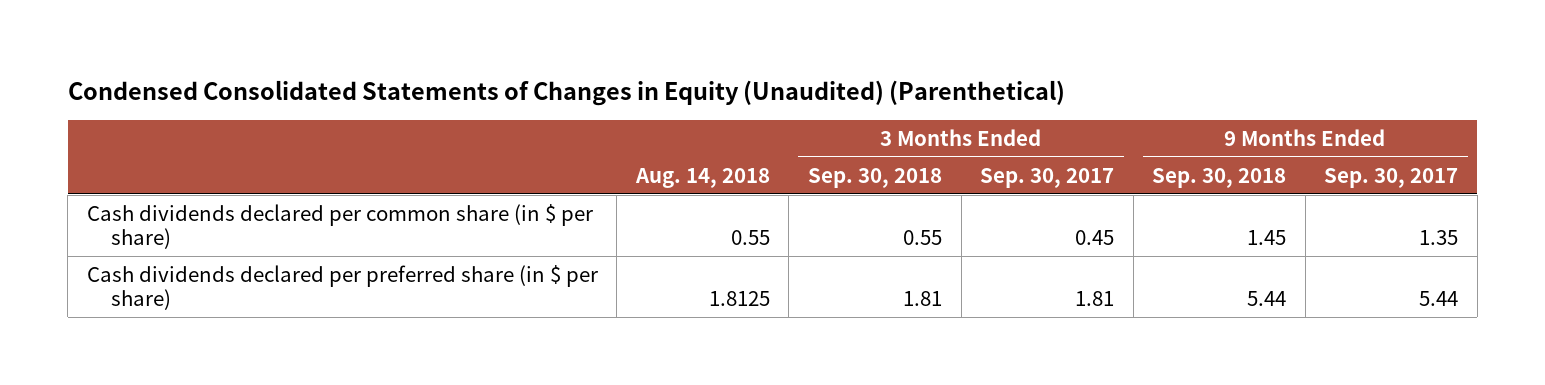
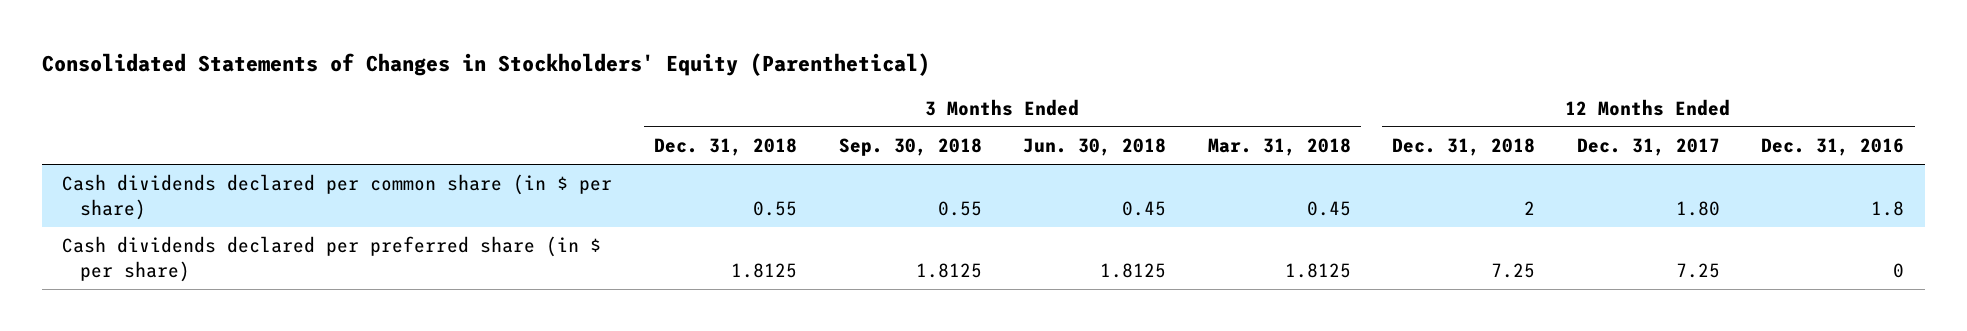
- Condensed Consolidated Statements of Changes in Equity (Unaudited) (Parenthetical)
+ Consolidated Statements of Changes in Stockholders' Equity (Parenthetical)
- | Aug. 14, 2018 | 3 Months Ended Sep. 30, 2018 | 3 Months Ended Sep. 30, 2017 | 9 Months Ended Sep. 30, 2018 | 9 Months Ended Sep. 30, 2017
+ | 3 Months Ended Dec. 31, 2018 | 3 Months Ended Sep. 30, 2018 | 3 Months Ended Jun. 30, 2018 | 3 Months Ended Mar. 31, 2018 | 12 Months Ended Dec. 31, 2018 | 12 Months Ended Dec. 31, 2017 | 12 Months Ended Dec. 31, 2016
- Cash dividends declared per preferred share (in $ per share) | 1.8125 | 1.81 | 1.81 | 5.44 | 5.44
+ Cash dividends declared per preferred share (in $ per share) | 1.8125 | 1.8125 | 1.8125 | 1.8125 | 7.25 | 7.25 | 0

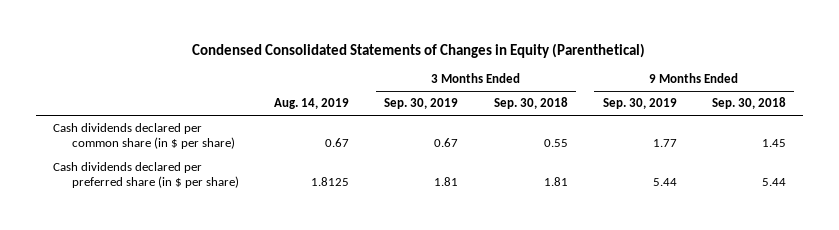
- Consolidated Statements of Changes in Stockholders' Equity (Parenthetical)
+ Condensed Consolidated Statements of Changes in Equity (Parenthetical)
- | 3 Months Ended Dec. 31, 2018 | 3 Months Ended Sep. 30, 2018 | 3 Months Ended Jun. 30, 2018 | 3 Months Ended Mar. 31, 2018 | 12 Months Ended Dec. 31, 2018 | 12 Months Ended Dec. 31, 2017 | 12 Months Ended Dec. 31, 2016
+ | Aug. 14, 2019 | 3 Months Ended Sep. 30, 2019 | 3 Months Ended Sep. 30, 2018 | 9 Months Ended Sep. 30, 2019 | 9 Months Ended Sep. 30, 2018
- Cash dividends declared per preferred share (in $ per share) | 1.8125 | 1.8125 | 1.8125 | 1.8125 | 7.25 | 7.25 | 0
+ Cash dividends declared per preferred share (in $ per share) | 1.8125 | 1.81 | 1.81 | 5.44 | 5.44

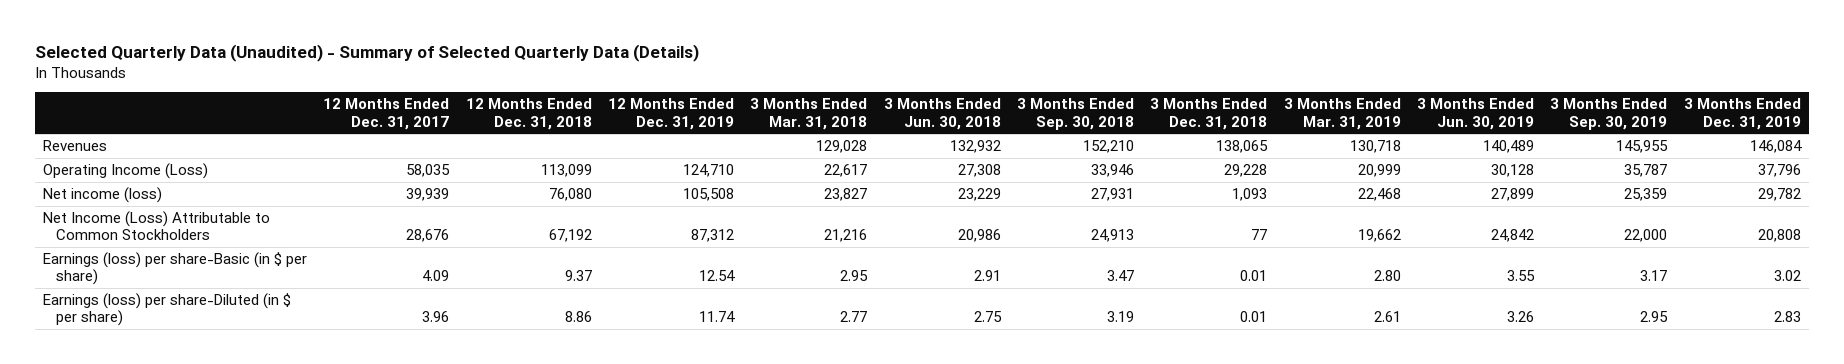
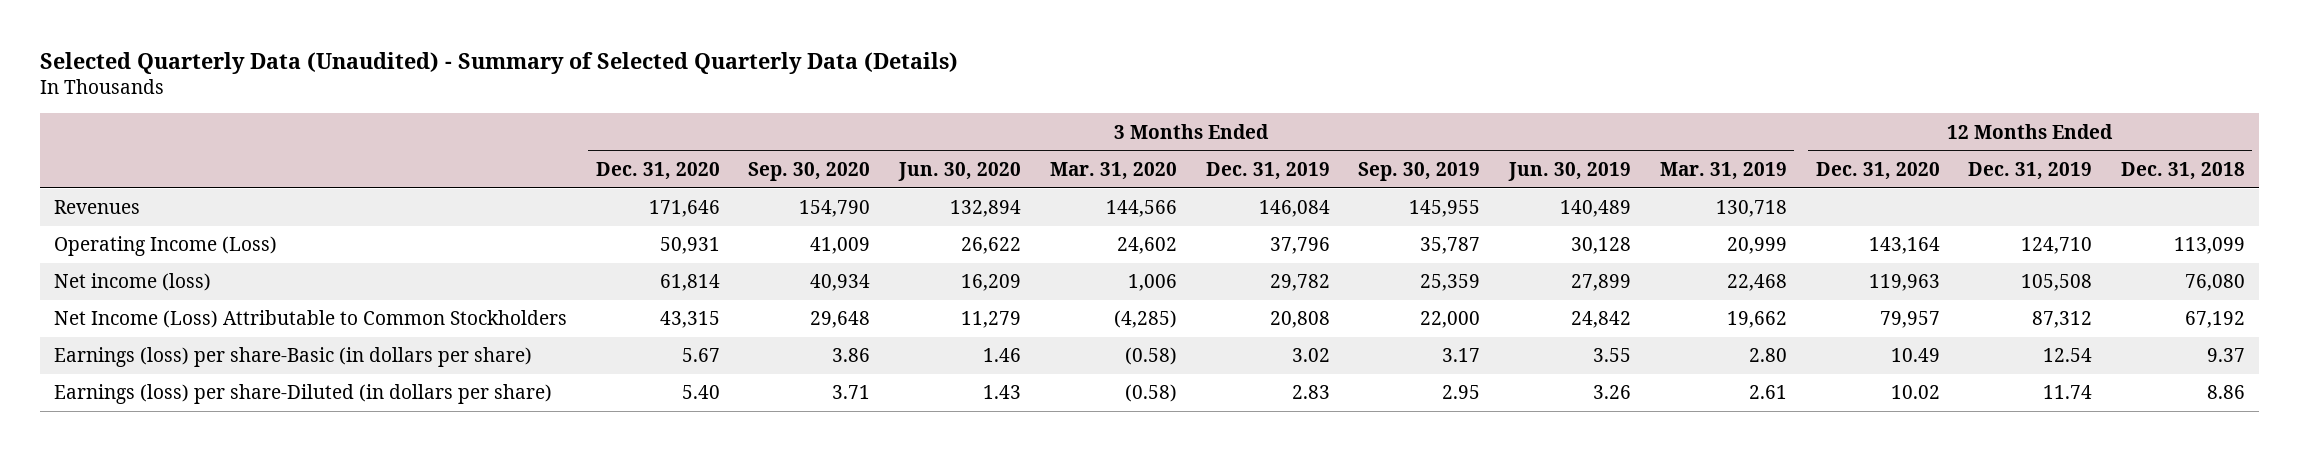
- | 12 Months Ended Dec. 31, 2017 | 12 Months Ended Dec. 31, 2018 | 12 Months Ended Dec. 31, 2019 | 3 Months Ended Mar. 31, 2018 | 3 Months Ended Jun. 30, 2018 | 3 Months Ended Sep. 30, 2018 | 3 Months Ended Dec. 31, 2018 | 3 Months Ended Mar. 31, 2019 | 3 Months Ended Jun. 30, 2019 | 3 Months Ended Sep. 30, 2019 | 3 Months Ended Dec. 31, 2019
+ | 3 Months Ended Dec. 31, 2020 | 3 Months Ended Sep. 30, 2020 | 3 Months Ended Jun. 30, 2020 | 3 Months Ended Mar. 31, 2020 | 3 Months Ended Dec. 31, 2019 | 3 Months Ended Sep. 30, 2019 | 3 Months Ended Jun. 30, 2019 | 3 Months Ended Mar. 31, 2019 | 12 Months Ended Dec. 31, 2020 | 12 Months Ended Dec. 31, 2019 | 12 Months Ended Dec. 31, 2018
- Earnings (loss) per share-Basic (in $ per share) | 4.09 | 9.37 | 12.54 | 2.95 | 2.91 | 3.47 | 0.01 | 2.80 | 3.55 | 3.17 | 3.02
- Earnings (loss) per share-Diluted (in $ per share) | 3.96 | 8.86 | 11.74 | 2.77 | 2.75 | 3.19 | 0.01 | 2.61 | 3.26 | 2.95 | 2.83
+ Earnings (loss) per share-Basic (in dollars per share) | 5.67 | 3.86 | 1.46 | (0.58) | 3.02 | 3.17 | 3.55 | 2.80 | 10.49 | 12.54 | 9.37
+ Earnings (loss) per share-Diluted (in dollars per share) | 5.40 | 3.71 | 1.43 | (0.58) | 2.83 | 2.95 | 3.26 | 2.61 | 10.02 | 11.74 | 8.86

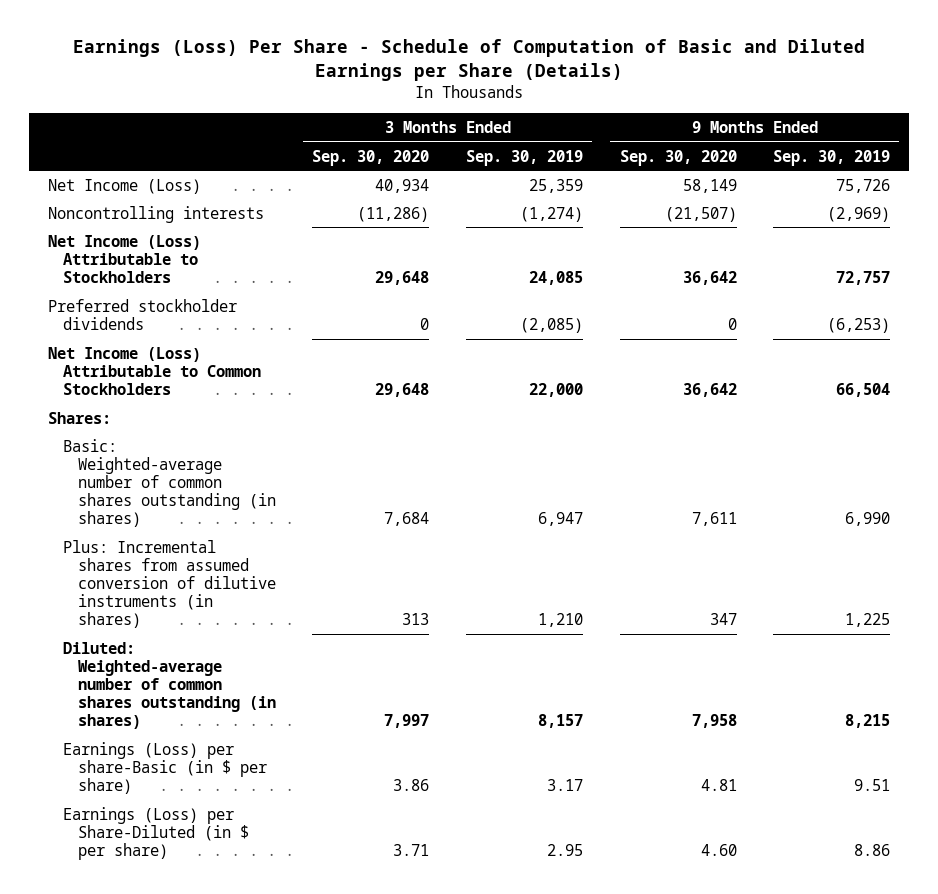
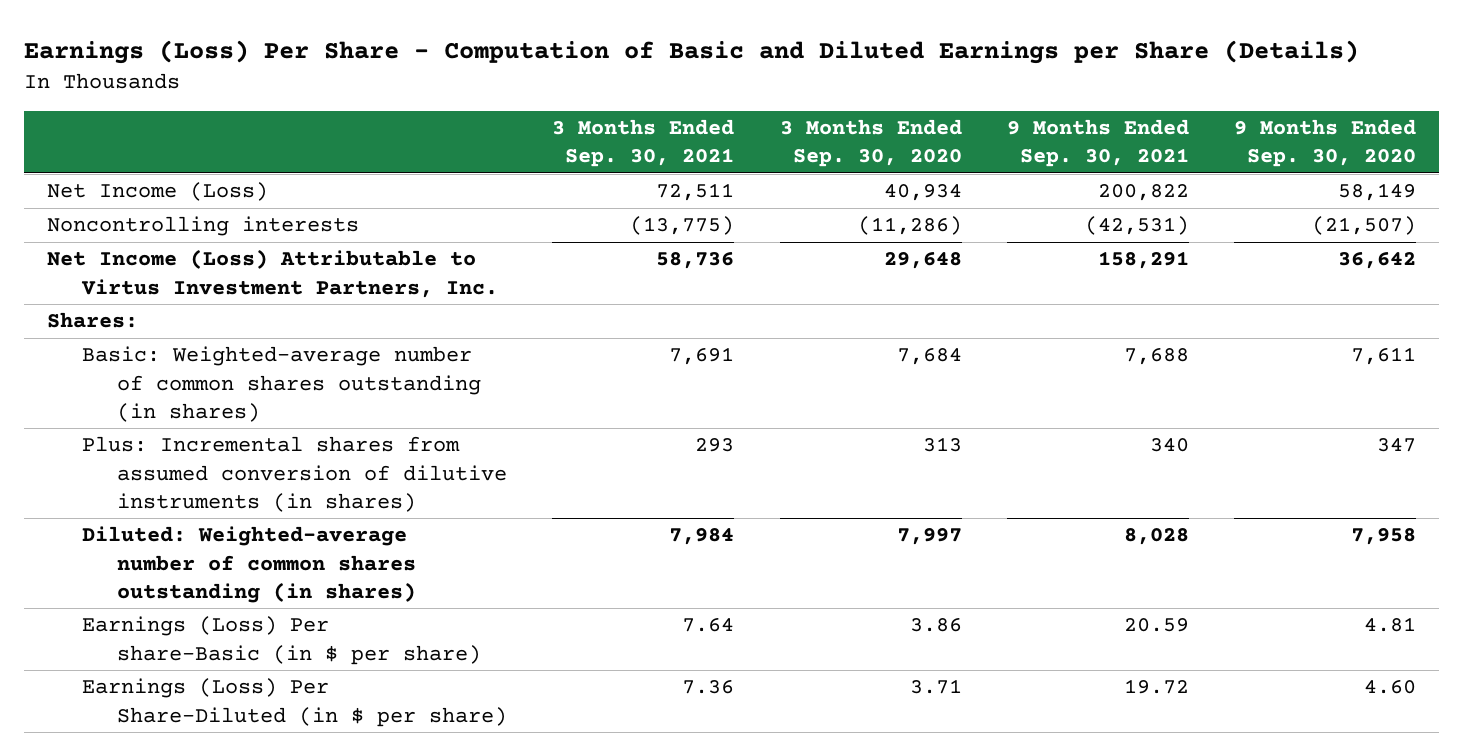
- Earnings (Loss) Per Share - Schedule of Computation of Basic and Diluted Earnings per Share (Details)
+ Earnings (Loss) Per Share - Computation of Basic and Diluted Earnings per Share (Details)
- | 3 Months Ended Sep. 30, 2020 | 3 Months Ended Sep. 30, 2019 | 9 Months Ended Sep. 30, 2020 | 9 Months Ended Sep. 30, 2019
+ | 3 Months Ended Sep. 30, 2021 | 3 Months Ended Sep. 30, 2020 | 9 Months Ended Sep. 30, 2021 | 9 Months Ended Sep. 30, 2020
- Net Income (Loss) Attributable to Stockholders | 29,648 | 24,085 | 36,642 | 72,757
- Preferred stockholder dividends | 0 | (2,085) | 0 | (6,253)
- Net Income (Loss) Attributable to Common Stockholders | 29,648 | 22,000 | 36,642 | 66,504
+ Net Income (Loss) Attributable to Virtus Investment Partners, Inc. | 58,736 | 29,648 | 158,291 | 36,642
- Earnings (Loss) per share-Basic (in $ per share) | 3.86 | 3.17 | 4.81 | 9.51
- Earnings (Loss) per Share-Diluted (in $ per share) | 3.71 | 2.95 | 4.60 | 8.86
+ Earnings (Loss) Per share-Basic (in $ per share) | 7.64 | 3.86 | 20.59 | 4.81
+ Earnings (Loss) Per Share-Diluted (in $ per share) | 7.36 | 3.71 | 19.72 | 4.60

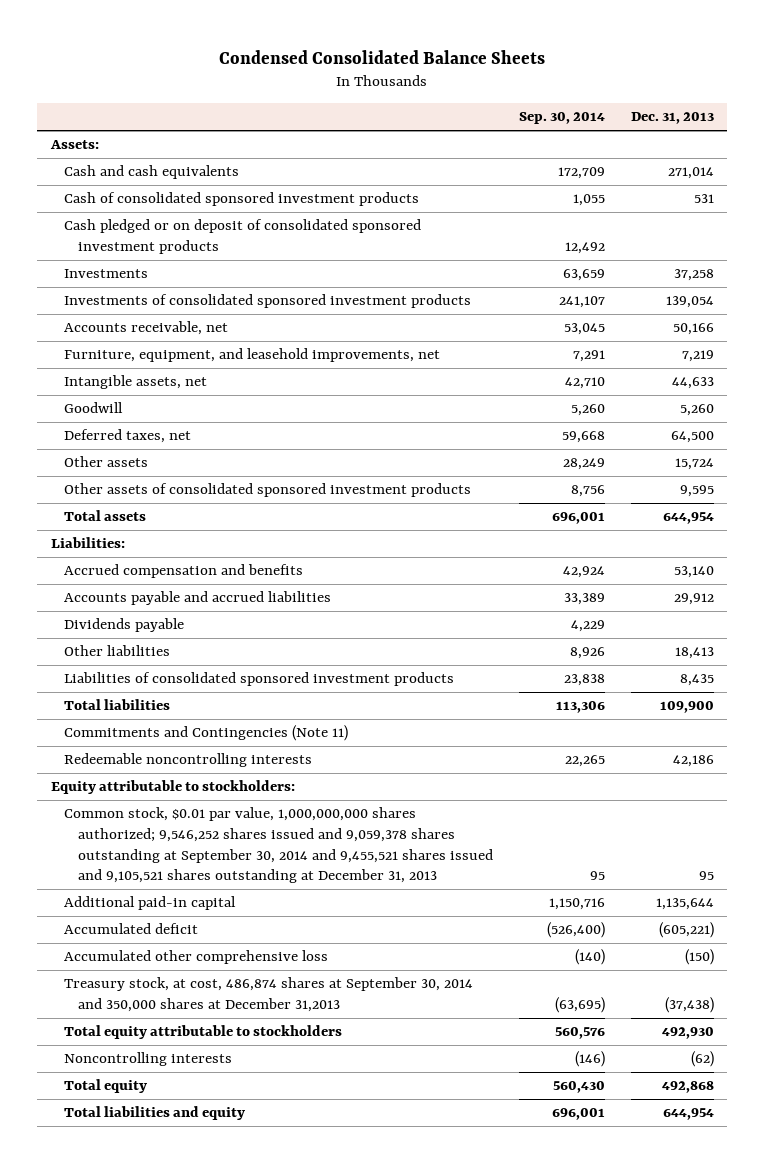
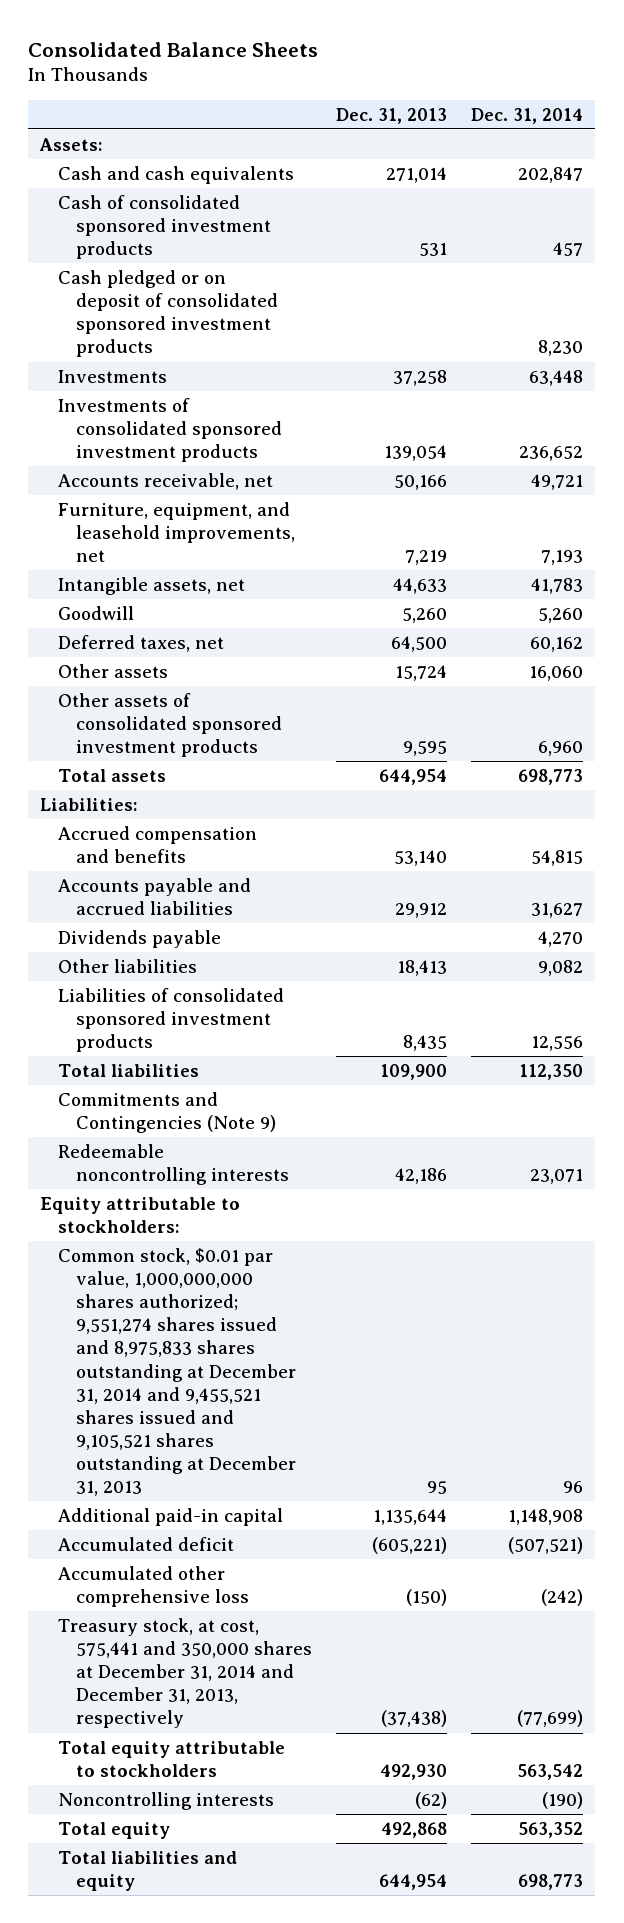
- Condensed Consolidated Balance Sheets
+ Consolidated Balance Sheets
- | Sep. 30, 2014 | Dec. 31, 2013
+ | Dec. 31, 2013 | Dec. 31, 2014
- Commitments and Contingencies (Note 11)
+ Commitments and Contingencies (Note 9)
- Common stock, $0.01 par value, 1,000,000,000 shares authorized; 9,546,252 shares issued and 9,059,378 shares outstanding at September 30, 2014 and 9,455,521 shares issued and 9,105,521 shares outstanding at December 31, 2013 | 95 | 95
+ Common stock, $0.01 par value, 1,000,000,000 shares authorized; 9,551,274 shares issued and 8,975,833 shares outstanding at December 31, 2014 and 9,455,521 shares issued and 9,105,521 shares outstanding at December 31, 2013 | 95 | 96
- Treasury stock, at cost, 486,874 shares at September 30, 2014 and 350,000 shares at December 31,2013 | (63,695) | (37,438)
+ Treasury stock, at cost, 575,441 and 350,000 shares at December 31, 2014 and December 31, 2013, respectively | (37,438) | (77,699)

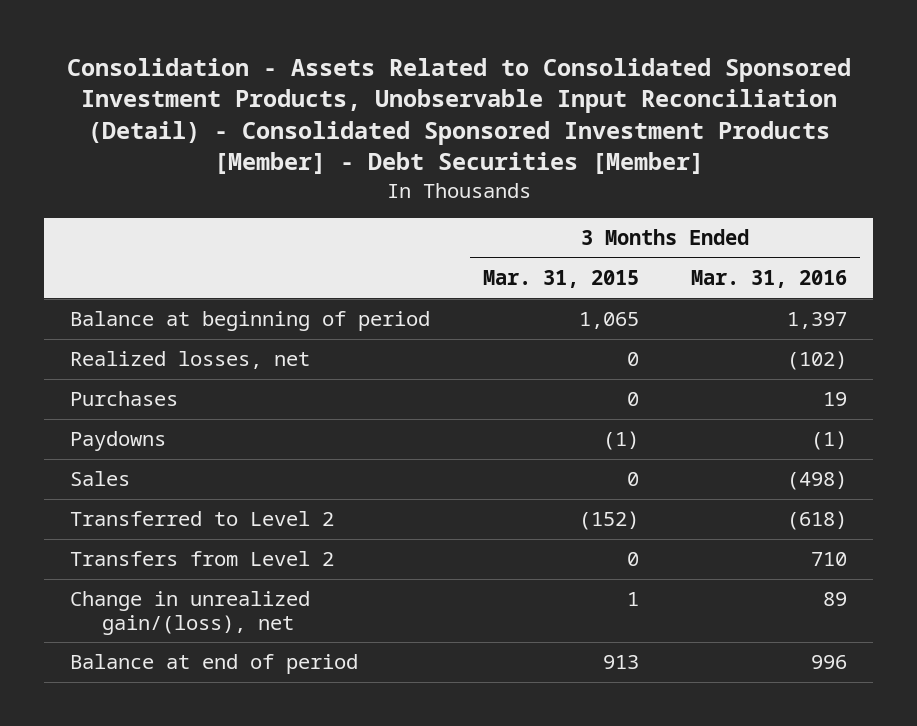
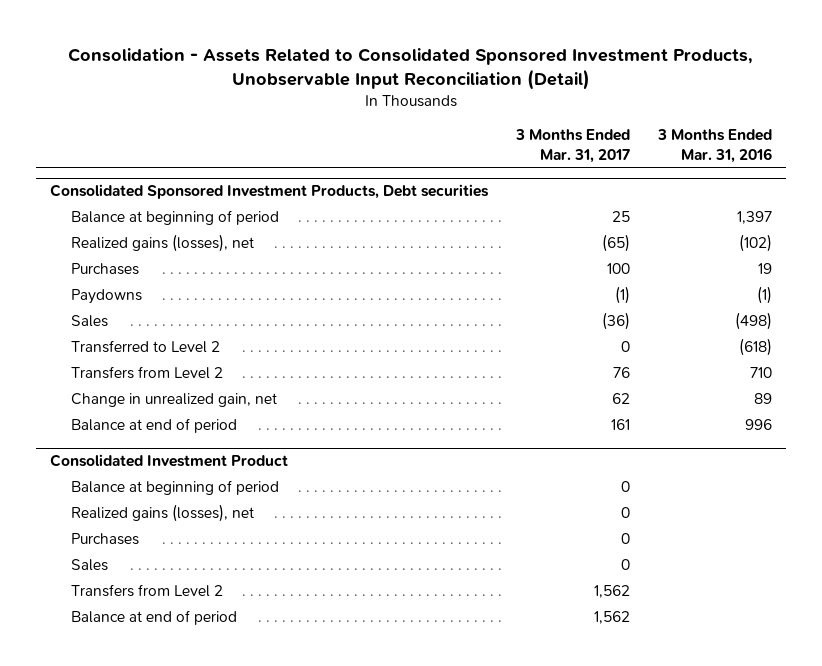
- Consolidation - Assets Related to Consolidated Sponsored Investment Products, Unobservable Input Reconciliation (Detail) - Consolidated Sponsored Investment Products [Member] - Debt Securities [Member]
+ Consolidation - Assets Related to Consolidated Sponsored Investment Products, Unobservable Input Reconciliation (Detail)
- | 3 Months Ended Mar. 31, 2015 | 3 Months Ended Mar. 31, 2016
+ | 3 Months Ended Mar. 31, 2017 | 3 Months Ended Mar. 31, 2016
+ Consolidated Sponsored Investment Products, Debt securities
- Realized losses, net | 0 | (102)
+ Realized gains (losses), net | (65) | (102)
- Change in unrealized gain/(loss), net | 1 | 89
+ Change in unrealized gain, net | 62 | 89
+ Consolidated Investment Product
+ Balance at beginning of period | 0 |
+ Realized gains (losses), net | 0 |
+ Purchases | 0 |
+ Sales | 0 |
+ Transfers from Level 2 | 1,562 |
+ Balance at end of period | 1,562 |

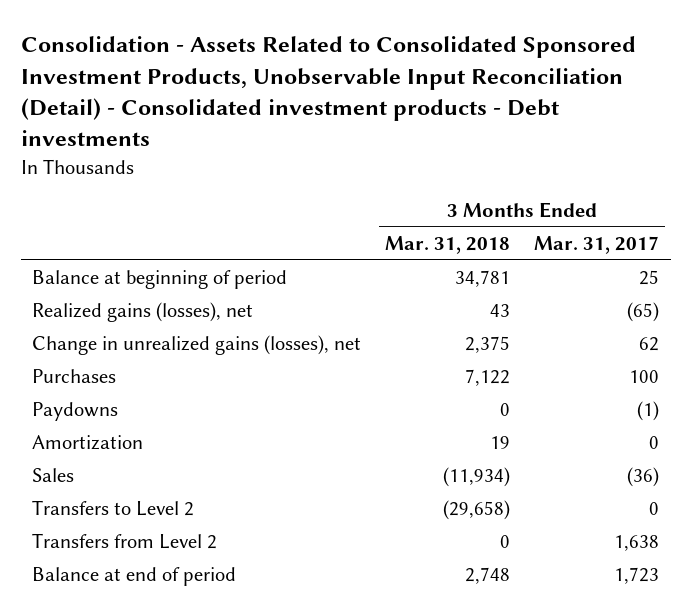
- Consolidation - Assets Related to Consolidated Sponsored Investment Products, Unobservable Input Reconciliation (Detail)
+ Consolidation - Assets Related to Consolidated Sponsored Investment Products, Unobservable Input Reconciliation (Detail) - Consolidated investment products - Debt investments
- | 3 Months Ended Mar. 31, 2017 | 3 Months Ended Mar. 31, 2016
+ | 3 Months Ended Mar. 31, 2018 | 3 Months Ended Mar. 31, 2017
- Consolidated Sponsored Investment Products, Debt securities
+ Change in unrealized gains (losses), net | 2,375 | 62
+ Amortization | 19 | 0
- Transferred to Level 2 | 0 | (618)
- Transfers from Level 2 | 76 | 710
- Change in unrealized gain, net | 62 | 89
- Balance at end of period | 161 | 996
- Consolidated Investment Product
- Balance at beginning of period | 0 |
- Realized gains (losses), net | 0 |
- Purchases | 0 |
- Sales | 0 |
- Transfers from Level 2 | 1,562 |
- Balance at end of period | 1,562 |
+ Transfers to Level 2 | (29,658) | 0
+ Transfers from Level 2 | 0 | 1,638
+ Balance at end of period | 2,748 | 1,723

